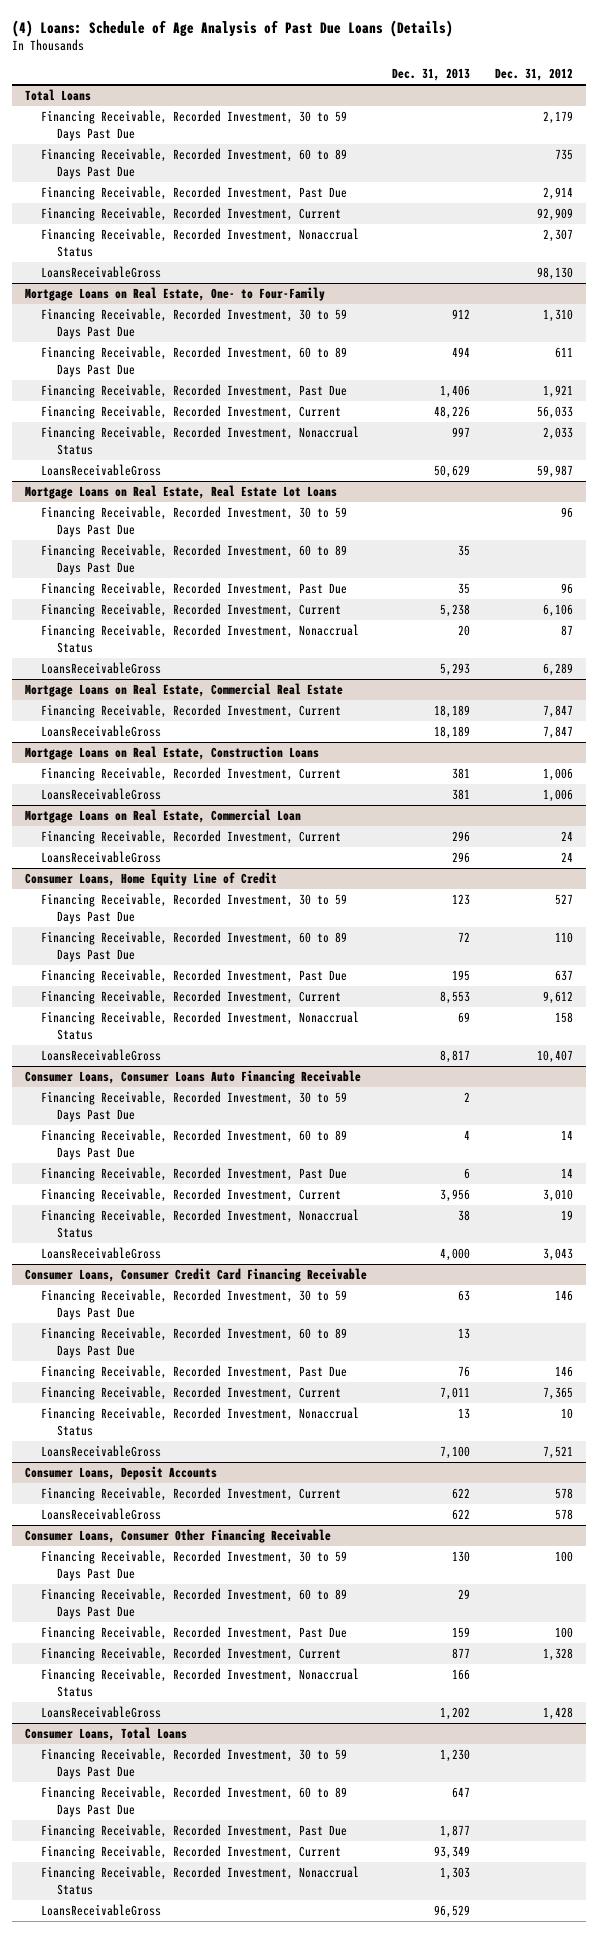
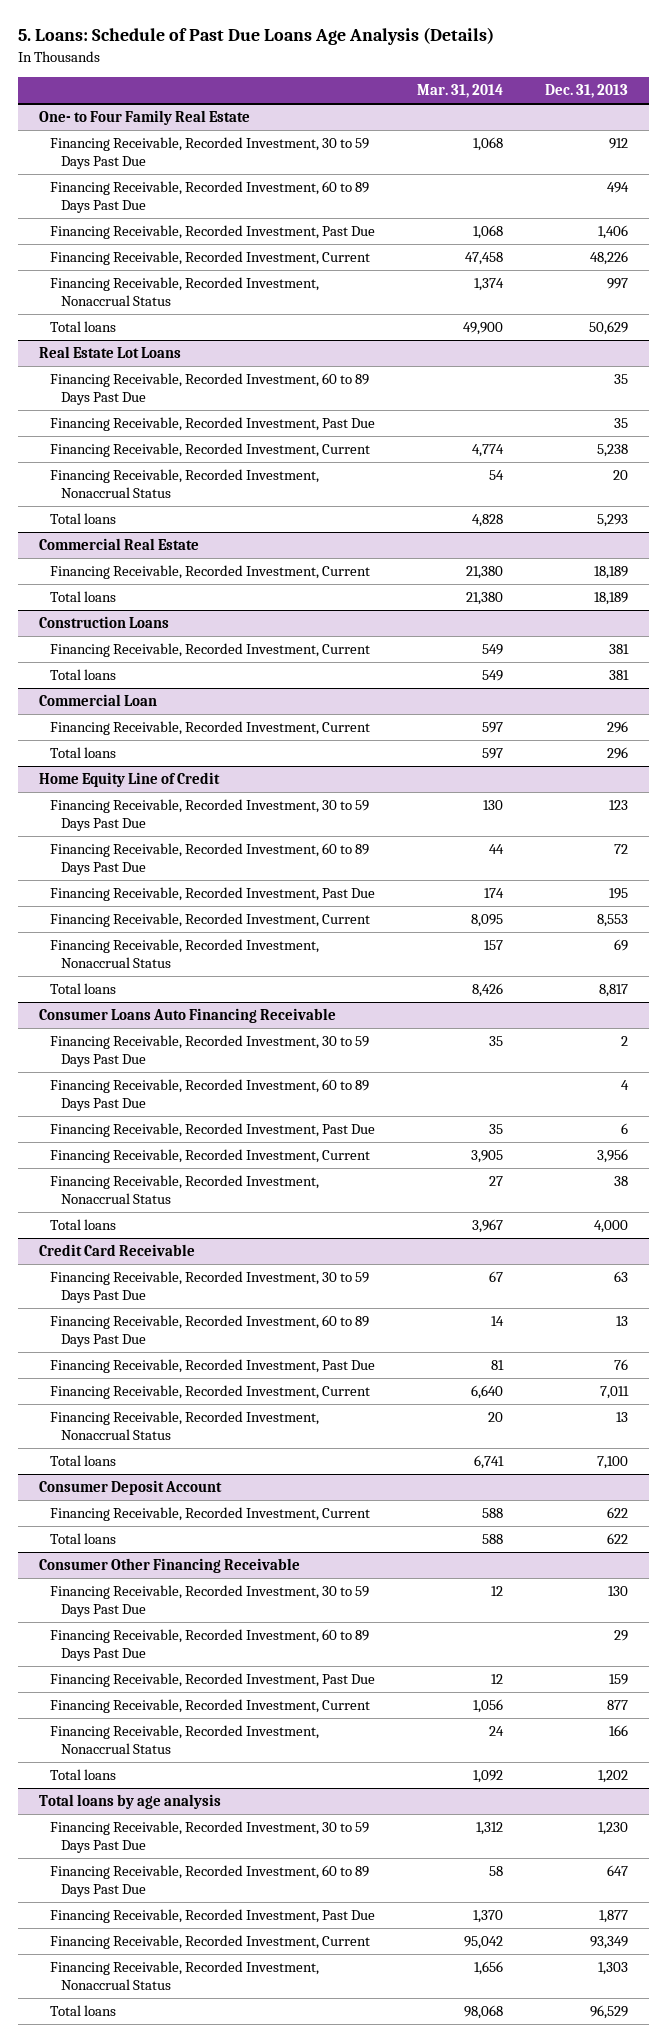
- (4) Loans: Schedule of Age Analysis of Past Due Loans (Details)
+ 5. Loans: Schedule of Past Due Loans Age Analysis (Details)
- | Dec. 31, 2013 | Dec. 31, 2012
+ | Mar. 31, 2014 | Dec. 31, 2013
- Total Loans
- Financing Receivable, Recorded Investment, 30 to 59 Days Past Due | | 2,179
- Financing Receivable, Recorded Investment, 60 to 89 Days Past Due | | 735
- Financing Receivable, Recorded Investment, Past Due | | 2,914
- Financing Receivable, Recorded Investment, Current | | 92,909
- Financing Receivable, Recorded Investment, Nonaccrual Status | | 2,307
- LoansReceivableGross | | 98,130
- Mortgage Loans on Real Estate, One- to Four-Family
+ One- to Four Family Real Estate
- LoansReceivableGross | 50,629 | 59,987
- Mortgage Loans on Real Estate, Real Estate Lot Loans
- Financing Receivable, Recorded Investment, 30 to 59 Days Past Due | | 96
+ Total loans | 49,900 | 50,629
+ Real Estate Lot Loans
- LoansReceivableGross | 5,293 | 6,289
- Mortgage Loans on Real Estate, Commercial Real Estate
+ Total loans | 4,828 | 5,293
+ Commercial Real Estate
- LoansReceivableGross | 18,189 | 7,847
- Mortgage Loans on Real Estate, Construction Loans
+ Total loans | 21,380 | 18,189
+ Construction Loans
- LoansReceivableGross | 381 | 1,006
- Mortgage Loans on Real Estate, Commercial Loan
+ Total loans | 549 | 381
+ Commercial Loan
- LoansReceivableGross | 296 | 24
- Consumer Loans, Home Equity Line of Credit
+ Total loans | 597 | 296
+ Home Equity Line of Credit
- LoansReceivableGross | 8,817 | 10,407
- Consumer Loans, Consumer Loans Auto Financing Receivable
+ Total loans | 8,426 | 8,817
+ Consumer Loans Auto Financing Receivable
- LoansReceivableGross | 4,000 | 3,043
- Consumer Loans, Consumer Credit Card Financing Receivable
+ Total loans | 3,967 | 4,000
+ Credit Card Receivable
- LoansReceivableGross | 7,100 | 7,521
- Consumer Loans, Deposit Accounts
+ Total loans | 6,741 | 7,100
+ Consumer Deposit Account
- LoansReceivableGross | 622 | 578
- Consumer Loans, Consumer Other Financing Receivable
+ Total loans | 588 | 622
+ Consumer Other Financing Receivable
- LoansReceivableGross | 1,202 | 1,428
- Consumer Loans, Total Loans
+ Total loans | 1,092 | 1,202
+ Total loans by age analysis
- LoansReceivableGross | 96,529 |
+ Total loans | 98,068 | 96,529

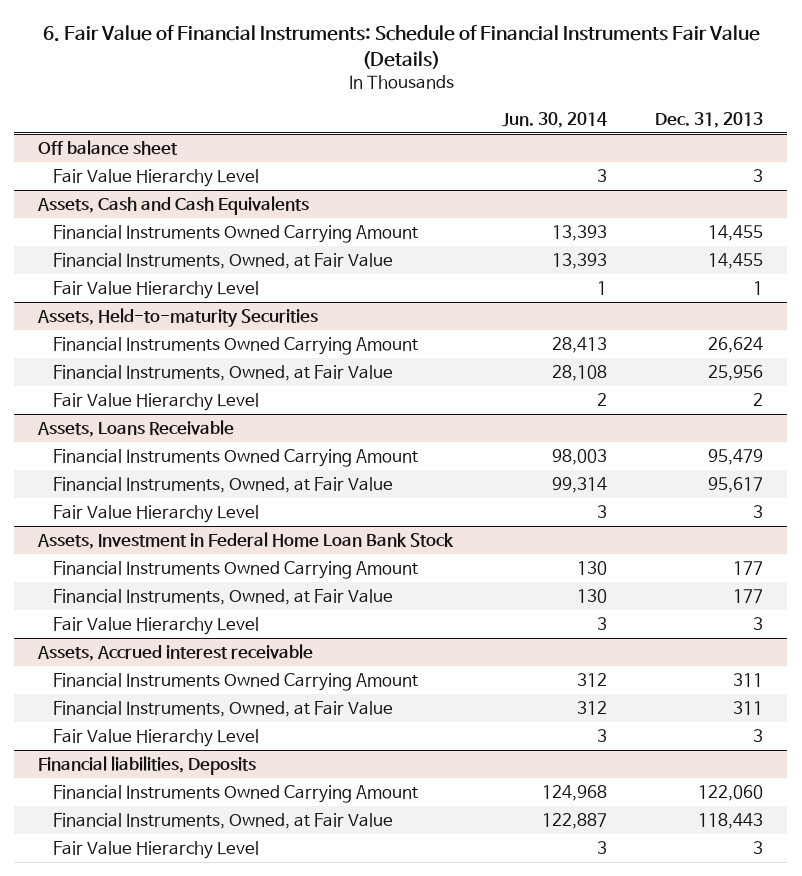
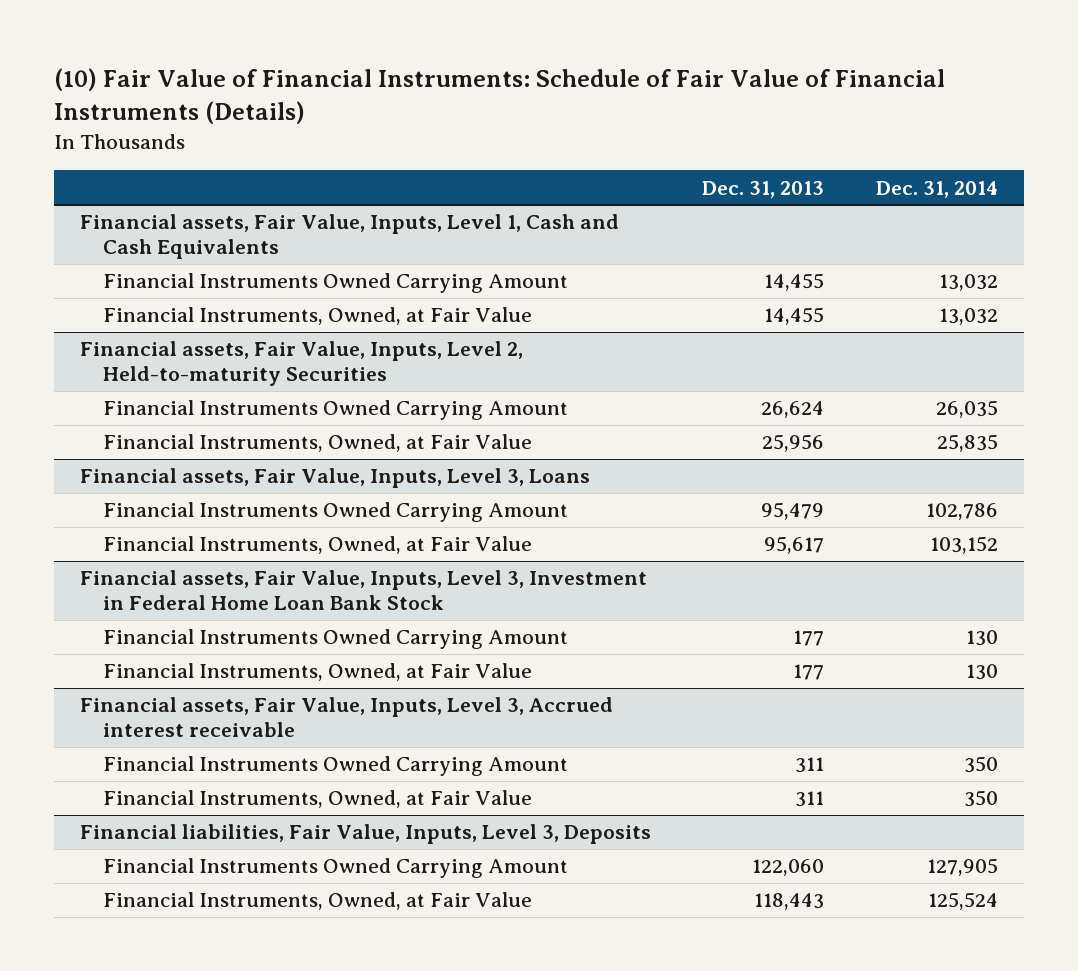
- 6. Fair Value of Financial Instruments: Schedule of Financial Instruments Fair Value (Details)
+ (10) Fair Value of Financial Instruments: Schedule of Fair Value of Financial Instruments (Details)
- | Jun. 30, 2014 | Dec. 31, 2013
+ | Dec. 31, 2013 | Dec. 31, 2014
- Off balance sheet
- Fair Value Hierarchy Level | 3 | 3
- Assets, Cash and Cash Equivalents
+ Financial assets, Fair Value, Inputs, Level 1, Cash and Cash Equivalents
- Fair Value Hierarchy Level | 1 | 1
- Assets, Held-to-maturity Securities
+ Financial assets, Fair Value, Inputs, Level 2, Held-to-maturity Securities
- Fair Value Hierarchy Level | 2 | 2
- Assets, Loans Receivable
+ Financial assets, Fair Value, Inputs, Level 3, Loans
- Fair Value Hierarchy Level | 3 | 3
- Assets, Investment in Federal Home Loan Bank Stock
+ Financial assets, Fair Value, Inputs, Level 3, Investment in Federal Home Loan Bank Stock
- Fair Value Hierarchy Level | 3 | 3
- Assets, Accrued interest receivable
+ Financial assets, Fair Value, Inputs, Level 3, Accrued interest receivable
- Fair Value Hierarchy Level | 3 | 3
- Financial liabilities, Deposits
+ Financial liabilities, Fair Value, Inputs, Level 3, Deposits
- Fair Value Hierarchy Level | 3 | 3

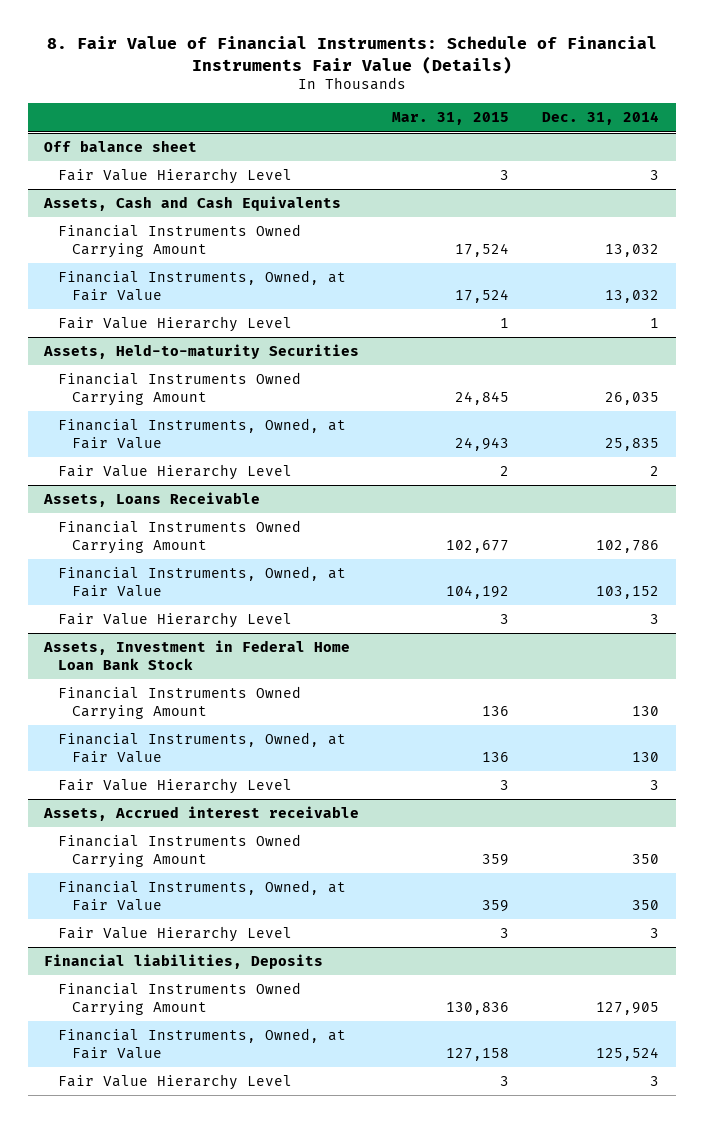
- (10) Fair Value of Financial Instruments: Schedule of Fair Value of Financial Instruments (Details)
+ 8. Fair Value of Financial Instruments: Schedule of Financial Instruments Fair Value (Details)
- | Dec. 31, 2013 | Dec. 31, 2014
+ | Mar. 31, 2015 | Dec. 31, 2014
- Financial assets, Fair Value, Inputs, Level 1, Cash and Cash Equivalents
+ Off balance sheet
+ Fair Value Hierarchy Level | 3 | 3
+ Assets, Cash and Cash Equivalents
- Financial assets, Fair Value, Inputs, Level 2, Held-to-maturity Securities
+ Fair Value Hierarchy Level | 1 | 1
+ Assets, Held-to-maturity Securities
- Financial assets, Fair Value, Inputs, Level 3, Loans
+ Fair Value Hierarchy Level | 2 | 2
+ Assets, Loans Receivable
- Financial assets, Fair Value, Inputs, Level 3, Investment in Federal Home Loan Bank Stock
+ Fair Value Hierarchy Level | 3 | 3
+ Assets, Investment in Federal Home Loan Bank Stock
- Financial assets, Fair Value, Inputs, Level 3, Accrued interest receivable
+ Fair Value Hierarchy Level | 3 | 3
+ Assets, Accrued interest receivable
- Financial liabilities, Fair Value, Inputs, Level 3, Deposits
+ Fair Value Hierarchy Level | 3 | 3
+ Financial liabilities, Deposits
+ Fair Value Hierarchy Level | 3 | 3

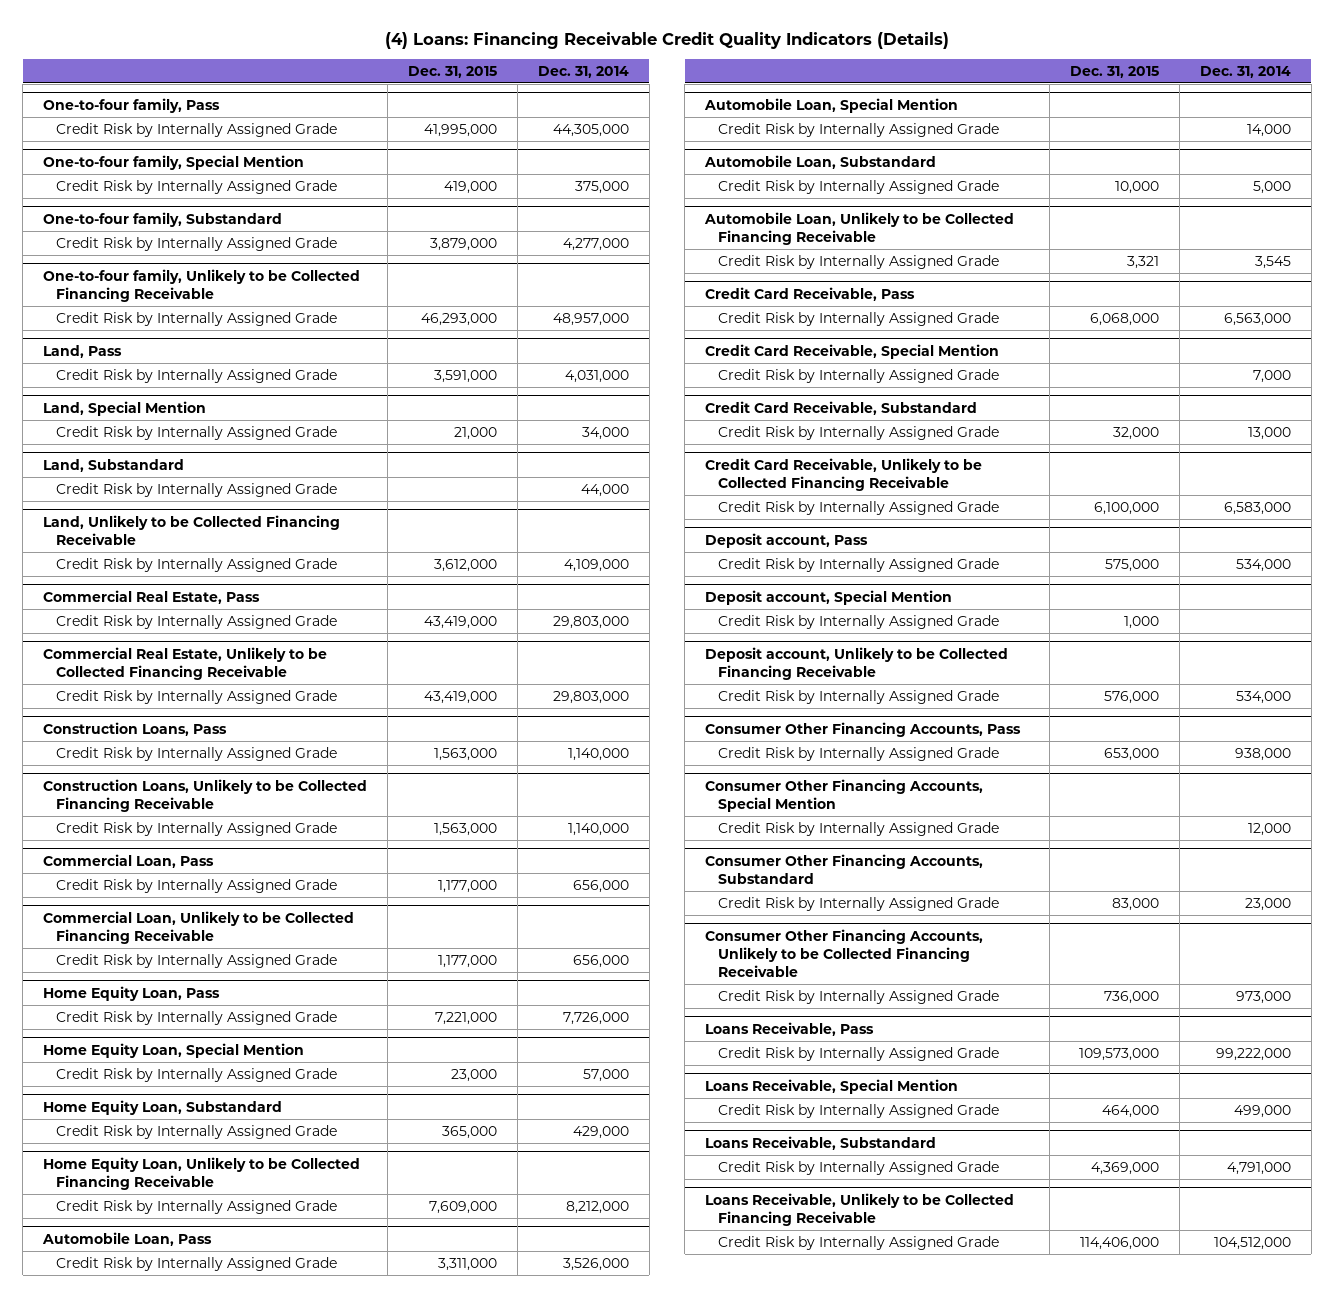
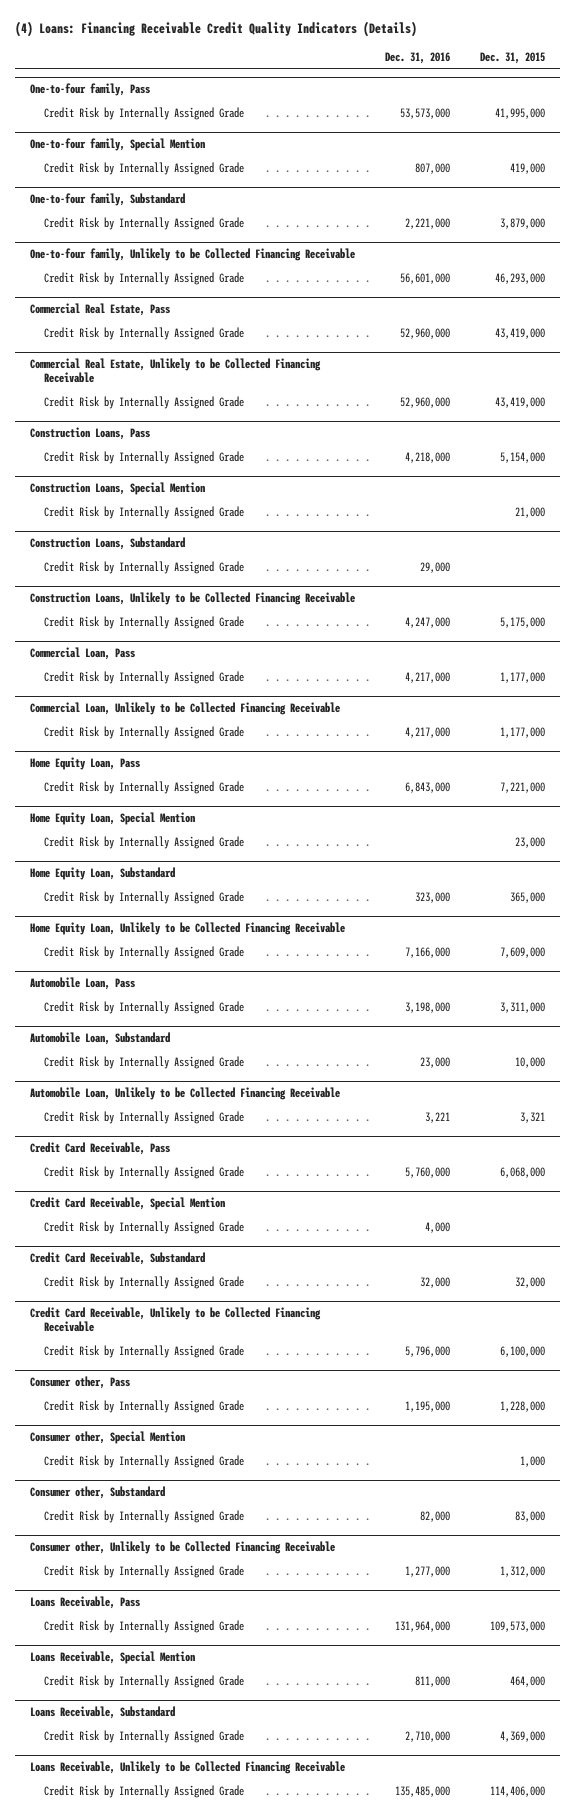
- | Dec. 31, 2015 | Dec. 31, 2014
+ | Dec. 31, 2016 | Dec. 31, 2015
- Land, Pass
- Credit Risk by Internally Assigned Grade | 3,591,000 | 4,031,000
- Land, Special Mention
- Credit Risk by Internally Assigned Grade | 21,000 | 34,000
- Land, Substandard
- Credit Risk by Internally Assigned Grade | | 44,000
- Land, Unlikely to be Collected Financing Receivable
- Credit Risk by Internally Assigned Grade | 3,612,000 | 4,109,000
@ Construction Loans, Pass
- Credit Risk by Internally Assigned Grade | 1,563,000 | 1,140,000
+ Credit Risk by Internally Assigned Grade | 4,218,000 | 5,154,000
+ Construction Loans, Special Mention
+ Credit Risk by Internally Assigned Grade | | 21,000
+ Construction Loans, Substandard
+ Credit Risk by Internally Assigned Grade | 29,000 |
@ Construction Loans, Unlikely to be Collected Financing Receivable
- Credit Risk by Internally Assigned Grade | 1,563,000 | 1,140,000
+ Credit Risk by Internally Assigned Grade | 4,247,000 | 5,175,000
- Automobile Loan, Special Mention
- Credit Risk by Internally Assigned Grade | | 14,000
- Deposit account, Pass
- Credit Risk by Internally Assigned Grade | 575,000 | 534,000
- Deposit account, Special Mention
+ Consumer other, Pass
+ Credit Risk by Internally Assigned Grade | 1,195,000 | 1,228,000
+ Consumer other, Special Mention
- Deposit account, Unlikely to be Collected Financing Receivable
- Credit Risk by Internally Assigned Grade | 576,000 | 534,000
- Consumer Other Financing Accounts, Pass
- Credit Risk by Internally Assigned Grade | 653,000 | 938,000
- Consumer Other Financing Accounts, Special Mention
- Credit Risk by Internally Assigned Grade | | 12,000
- Consumer Other Financing Accounts, Substandard
+ Consumer other, Substandard
- Consumer Other Financing Accounts, Unlikely to be Collected Financing Receivable
- Credit Risk by Internally Assigned Grade | 736,000 | 973,000
+ Consumer other, Unlikely to be Collected Financing Receivable
+ Credit Risk by Internally Assigned Grade | 1,277,000 | 1,312,000

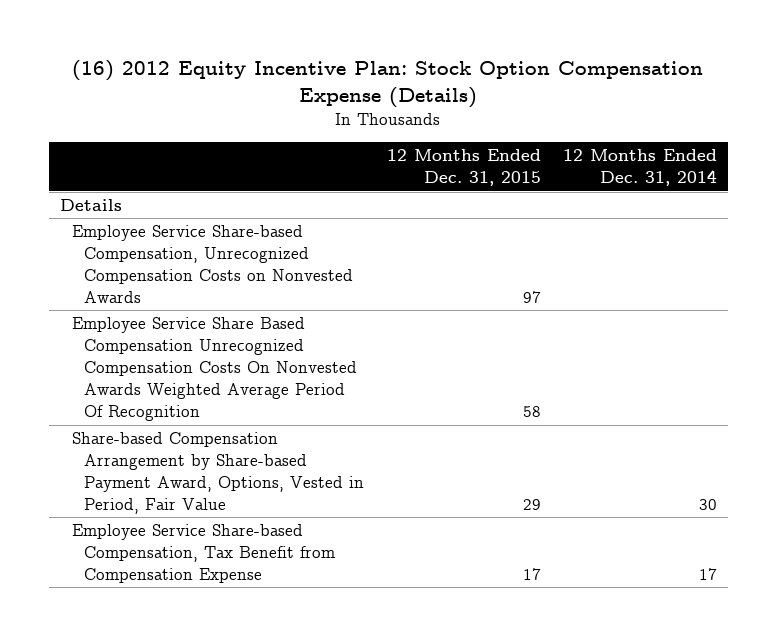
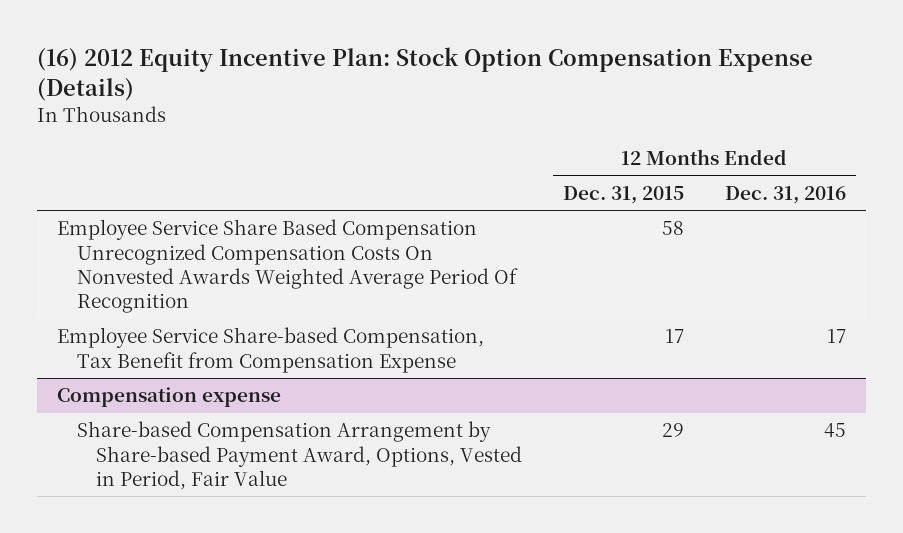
- | 12 Months Ended Dec. 31, 2015 | 12 Months Ended Dec. 31, 2014
+ | 12 Months Ended Dec. 31, 2015 | 12 Months Ended Dec. 31, 2016
- Details
- Employee Service Share-based Compensation, Unrecognized Compensation Costs on Nonvested Awards | 97 |
- Share-based Compensation Arrangement by Share-based Payment Award, Options, Vested in Period, Fair Value | 29 | 30
+ Compensation expense
+ Share-based Compensation Arrangement by Share-based Payment Award, Options, Vested in Period, Fair Value | 29 | 45

